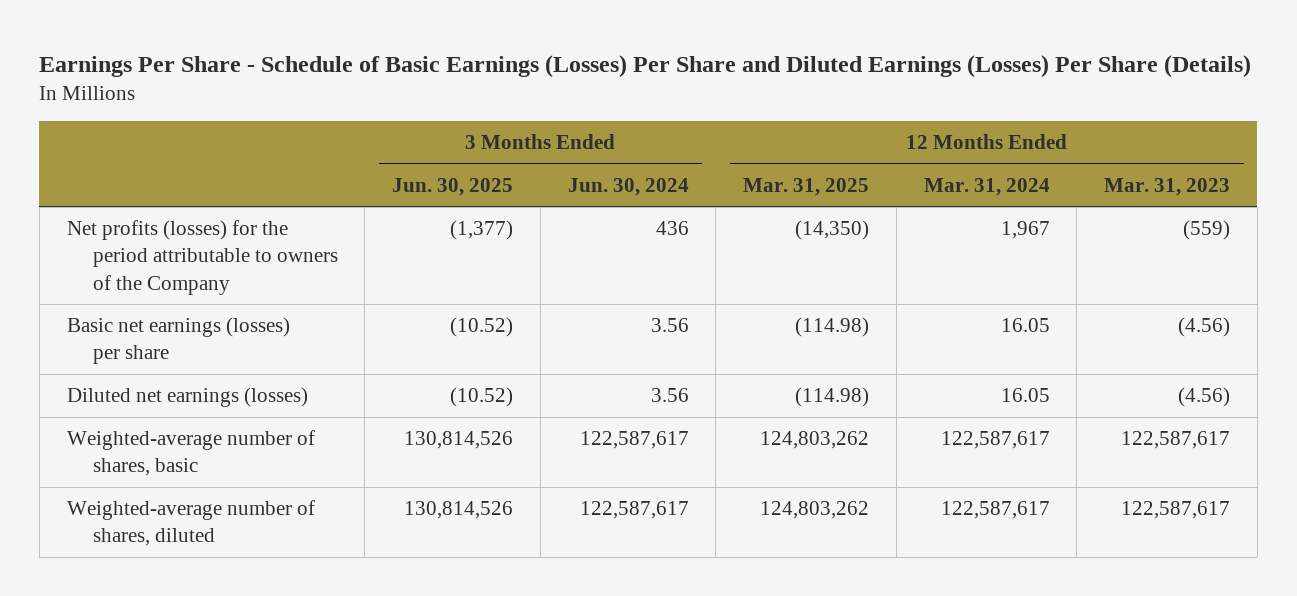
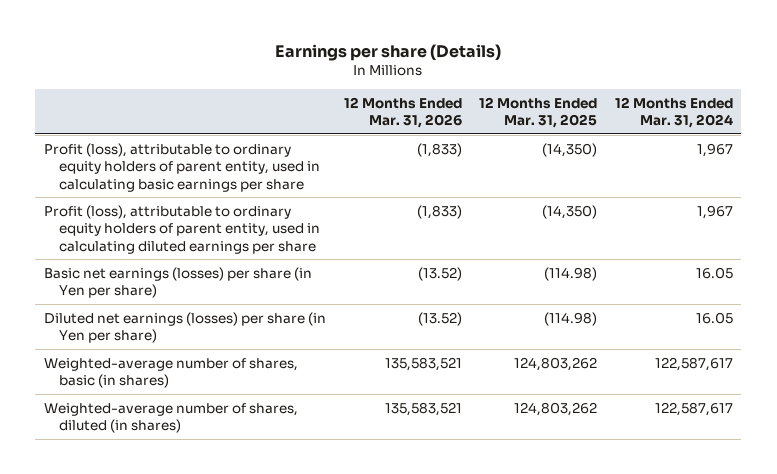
- Earnings Per Share - Schedule of Basic Earnings (Losses) Per Share and Diluted Earnings (Losses) Per Share (Details)
+ Earnings per share (Details)
- | 3 Months Ended Jun. 30, 2025 | 3 Months Ended Jun. 30, 2024 | 12 Months Ended Mar. 31, 2025 | 12 Months Ended Mar. 31, 2024 | 12 Months Ended Mar. 31, 2023
+ | 12 Months Ended Mar. 31, 2026 | 12 Months Ended Mar. 31, 2025 | 12 Months Ended Mar. 31, 2024
- Net profits (losses) for the period attributable to owners of the Company | (1,377) | 436 | (14,350) | 1,967 | (559)
- Basic net earnings (losses) per share | (10.52) | 3.56 | (114.98) | 16.05 | (4.56)
- Diluted net earnings (losses) | (10.52) | 3.56 | (114.98) | 16.05 | (4.56)
- Weighted-average number of shares, basic | 130,814,526 | 122,587,617 | 124,803,262 | 122,587,617 | 122,587,617
- Weighted-average number of shares, diluted | 130,814,526 | 122,587,617 | 124,803,262 | 122,587,617 | 122,587,617
+ Profit (loss), attributable to ordinary equity holders of parent entity, used in calculating basic earnings per share | (1,833) | (14,350) | 1,967
+ Profit (loss), attributable to ordinary equity holders of parent entity, used in calculating diluted earnings per share | (1,833) | (14,350) | 1,967
+ Basic net earnings (losses) per share (in Yen per share) | (13.52) | (114.98) | 16.05
+ Diluted net earnings (losses) per share (in Yen per share) | (13.52) | (114.98) | 16.05
+ Weighted-average number of shares, basic (in shares) | 135,583,521 | 124,803,262 | 122,587,617
+ Weighted-average number of shares, diluted (in shares) | 135,583,521 | 124,803,262 | 122,587,617

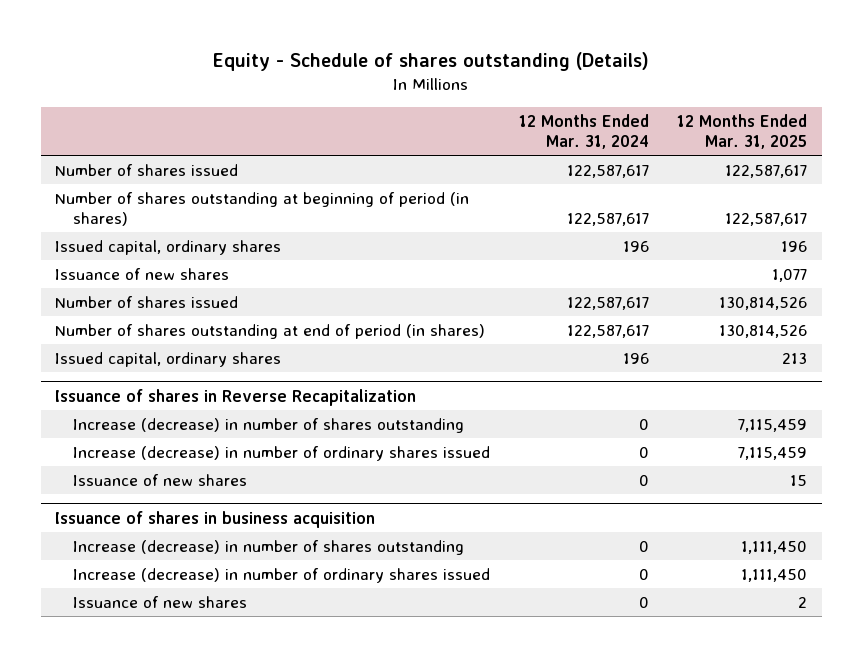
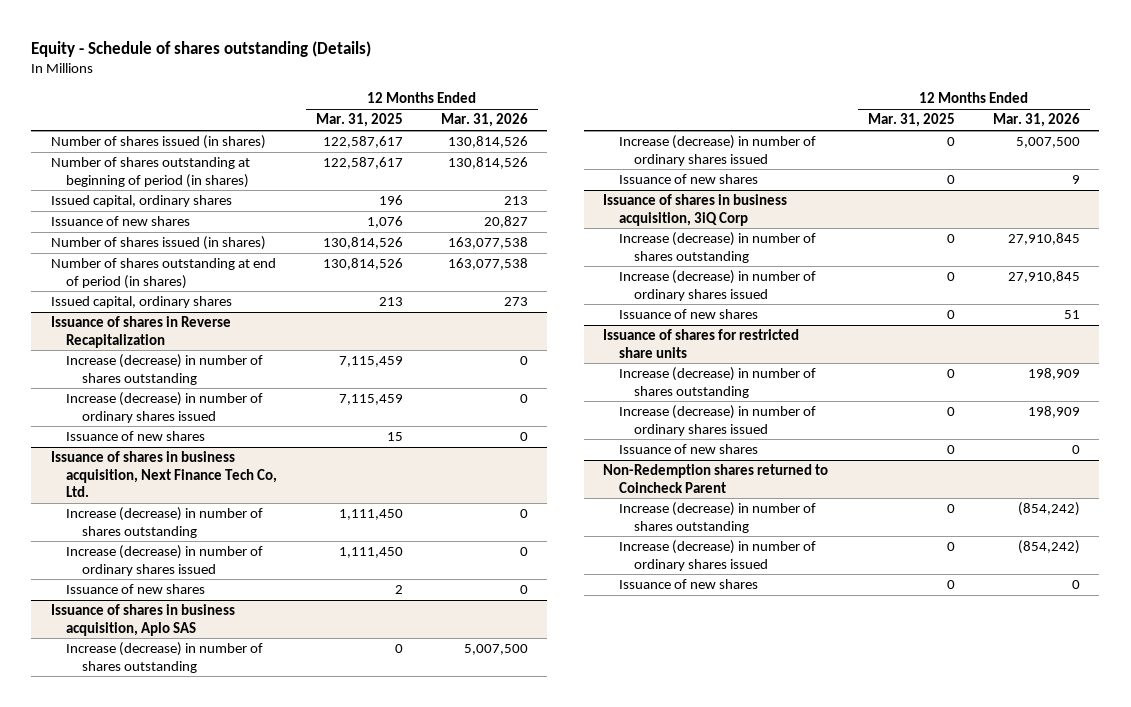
- | 12 Months Ended Mar. 31, 2024 | 12 Months Ended Mar. 31, 2025
+ | 12 Months Ended Mar. 31, 2025 | 12 Months Ended Mar. 31, 2026
- Number of shares issued | 122,587,617 | 122,587,617
+ Number of shares issued (in shares) | 122,587,617 | 130,814,526
- Issuance of new shares | | 1,077
- Number of shares issued | 122,587,617 | 130,814,526
+ Issuance of new shares | 1,076 | 20,827
+ Number of shares issued (in shares) | 130,814,526 | 163,077,538
- Issuance of shares in business acquisition
+ Issuance of shares in business acquisition, Next Finance Tech Co, Ltd.
+ Issuance of shares in business acquisition, Aplo SAS
+ Increase (decrease) in number of shares outstanding | 0 | 5,007,500
+ Increase (decrease) in number of ordinary shares issued | 0 | 5,007,500
+ Issuance of new shares | 0 | 9
+ Issuance of shares in business acquisition, 3iQ Corp
+ Increase (decrease) in number of shares outstanding | 0 | 27,910,845
+ Increase (decrease) in number of ordinary shares issued | 0 | 27,910,845
+ Issuance of new shares | 0 | 51
+ Issuance of shares for restricted share units
+ Increase (decrease) in number of shares outstanding | 0 | 198,909
+ Increase (decrease) in number of ordinary shares issued | 0 | 198,909
+ Issuance of new shares | 0 | 0
+ Non-Redemption shares returned to Coincheck Parent
+ Increase (decrease) in number of shares outstanding | 0 | (854,242)
+ Increase (decrease) in number of ordinary shares issued | 0 | (854,242)
+ Issuance of new shares | 0 | 0

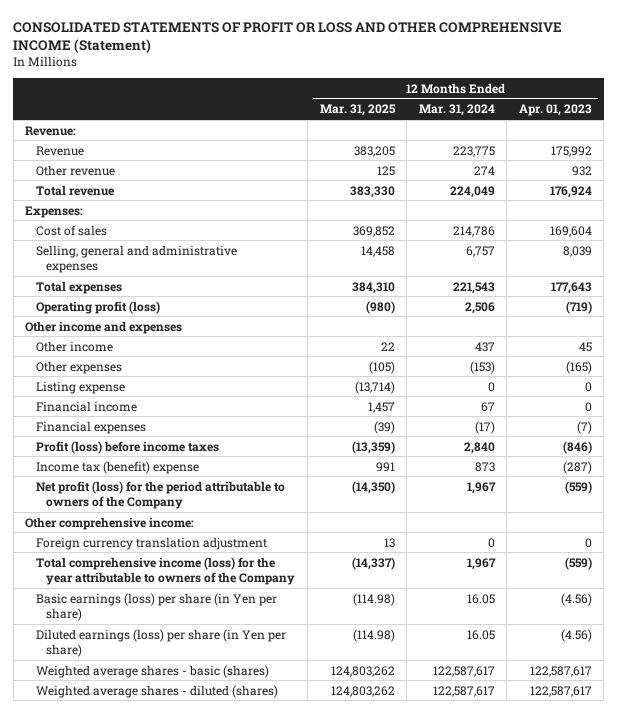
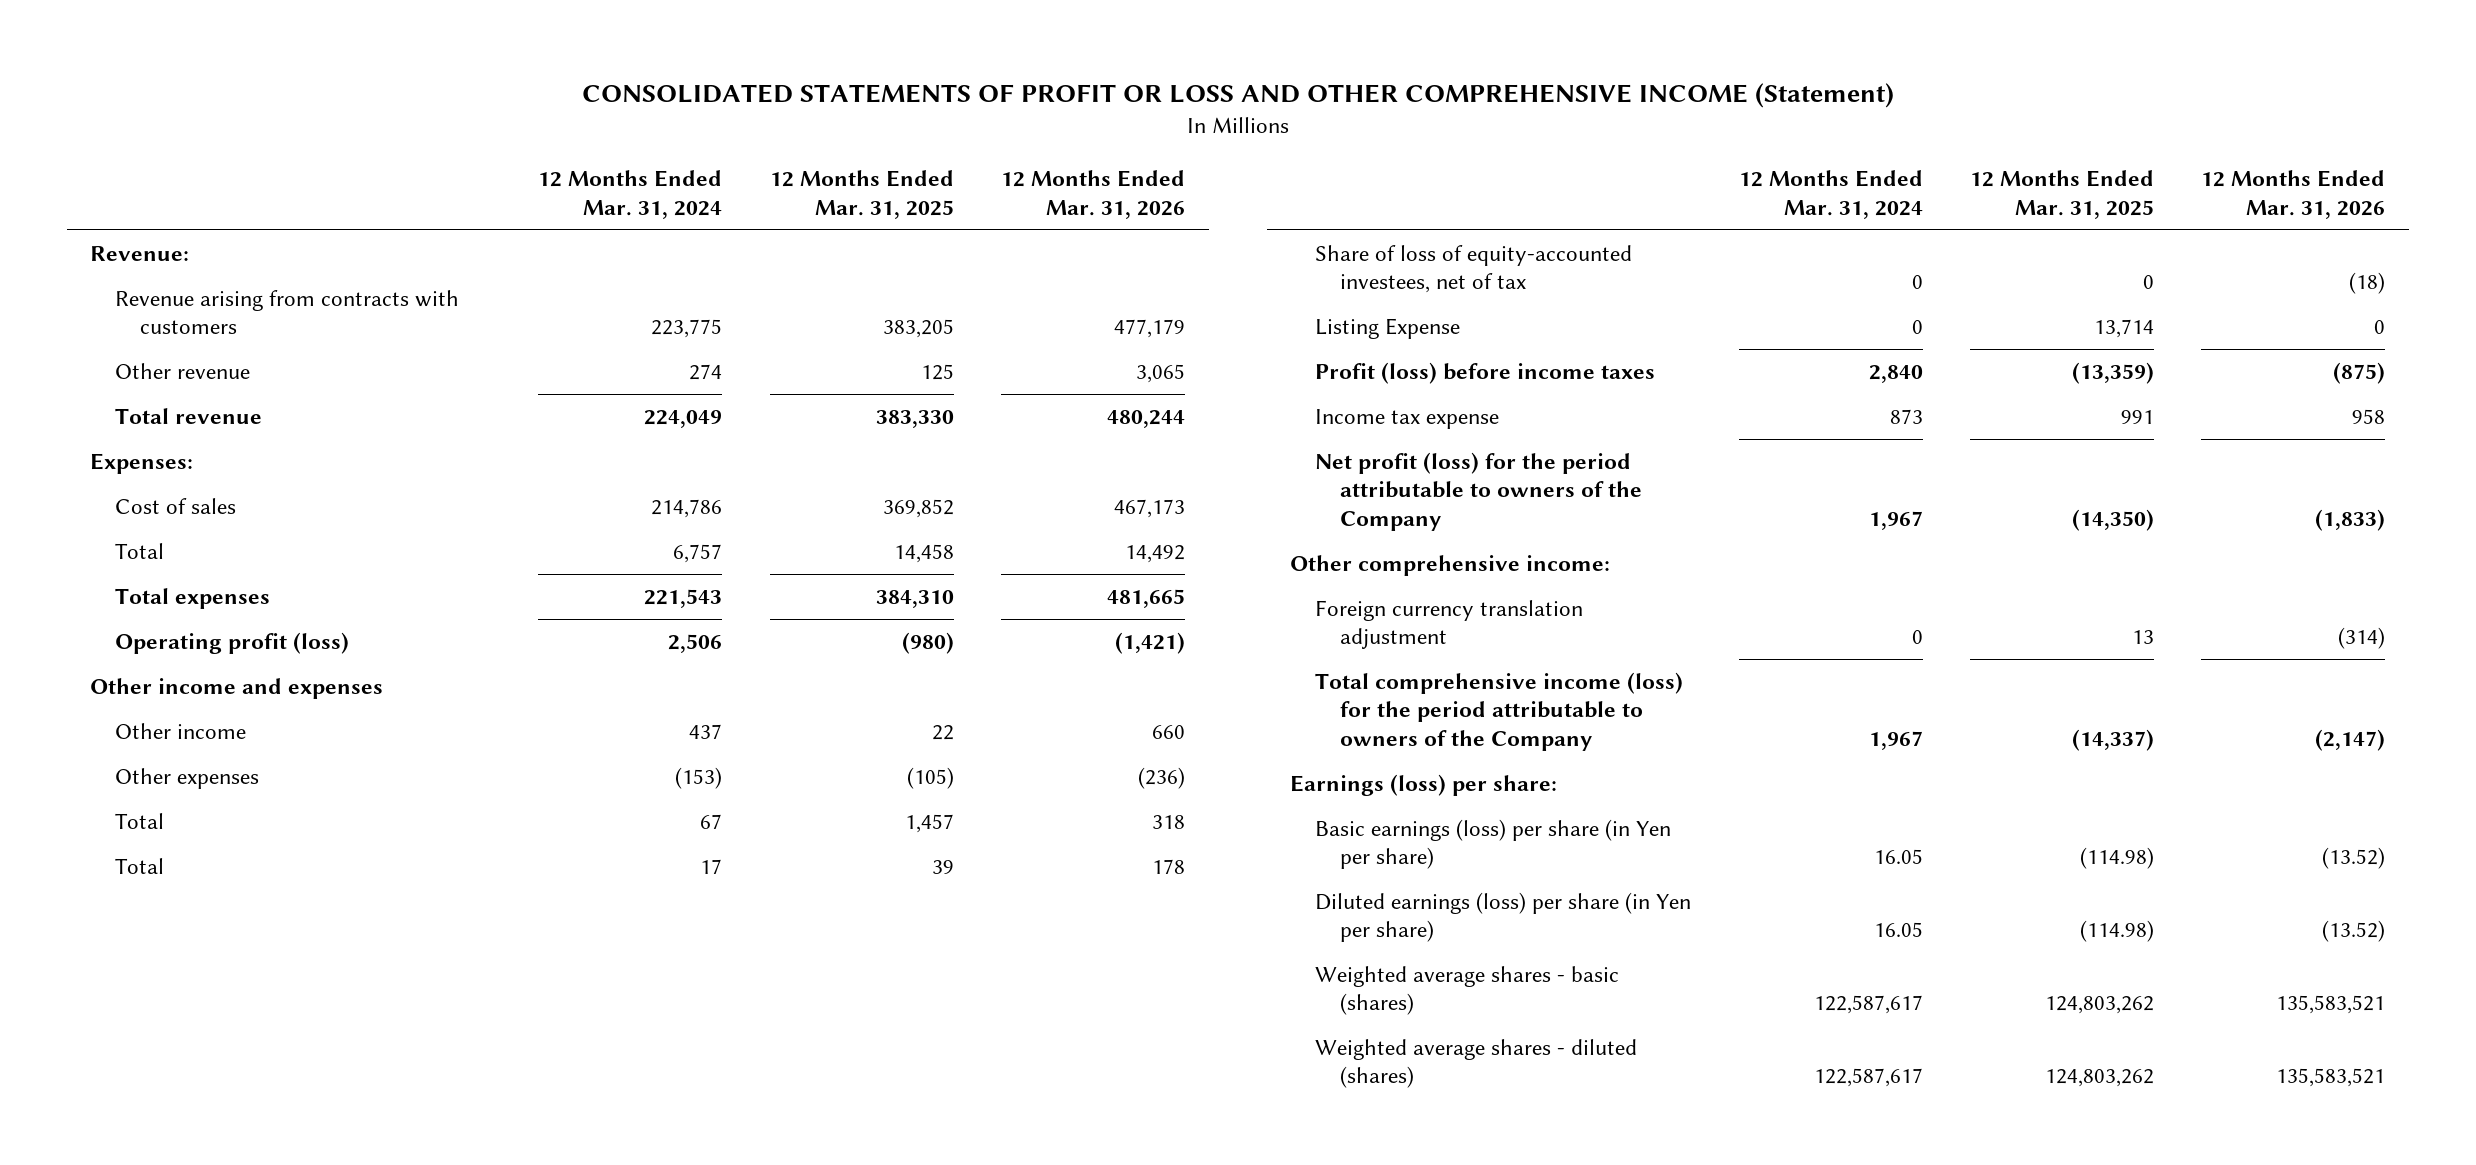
- | 12 Months Ended Mar. 31, 2025 | 12 Months Ended Mar. 31, 2024 | 12 Months Ended Apr. 01, 2023
+ | 12 Months Ended Mar. 31, 2024 | 12 Months Ended Mar. 31, 2025 | 12 Months Ended Mar. 31, 2026
- Revenue | 383,205 | 223,775 | 175,992
+ Revenue arising from contracts with customers | 223,775 | 383,205 | 477,179
- Selling, general and administrative expenses | 14,458 | 6,757 | 8,039
+ Total | 6,757 | 14,458 | 14,492
- Listing expense | (13,714) | 0 | 0
- Financial income | 1,457 | 67 | 0
- Financial expenses | (39) | (17) | (7)
+ Total | 67 | 1,457 | 318
+ Total | 17 | 39 | 178
+ Share of loss of equity-accounted investees, net of tax | 0 | 0 | (18)
+ Listing Expense | 0 | 13,714 | 0
- Income tax (benefit) expense | 991 | 873 | (287)
+ Income tax expense | 873 | 991 | 958
- Total comprehensive income (loss) for the year attributable to owners of the Company | (14,337) | 1,967 | (559)
+ Total comprehensive income (loss) for the period attributable to owners of the Company | 1,967 | (14,337) | (2,147)
+ Earnings (loss) per share:

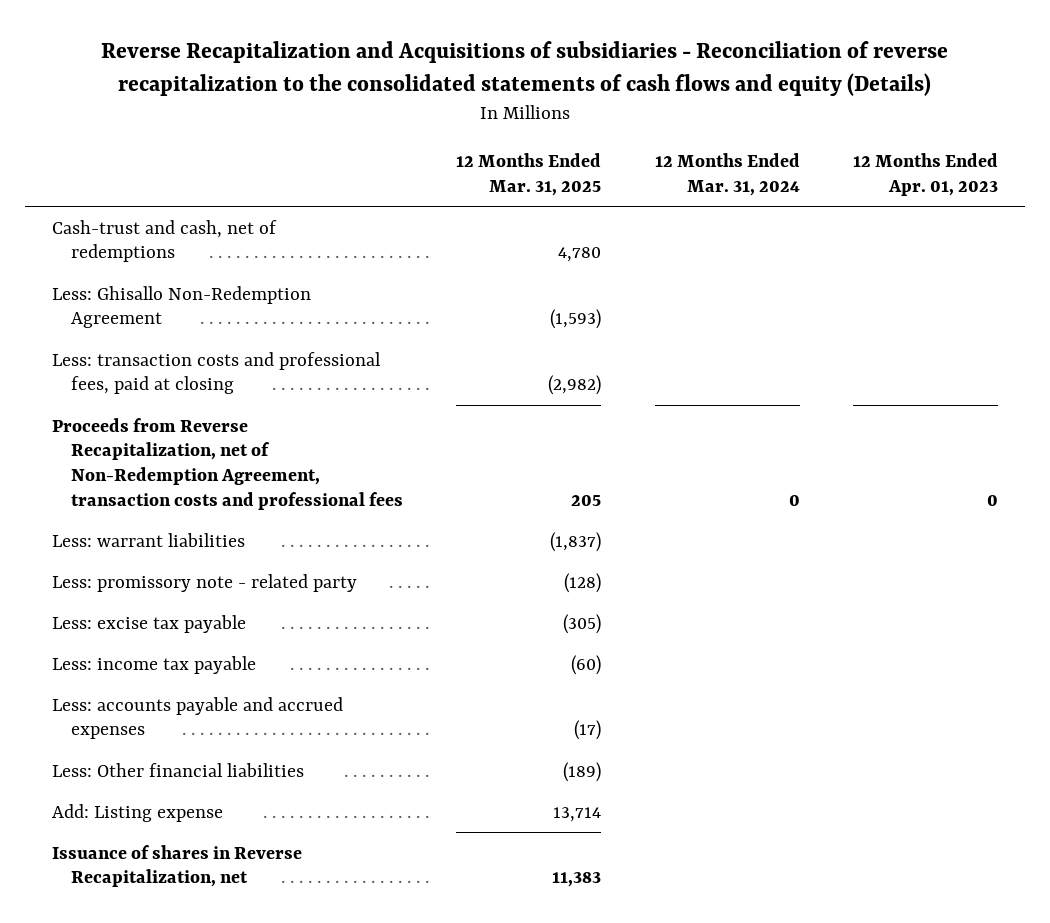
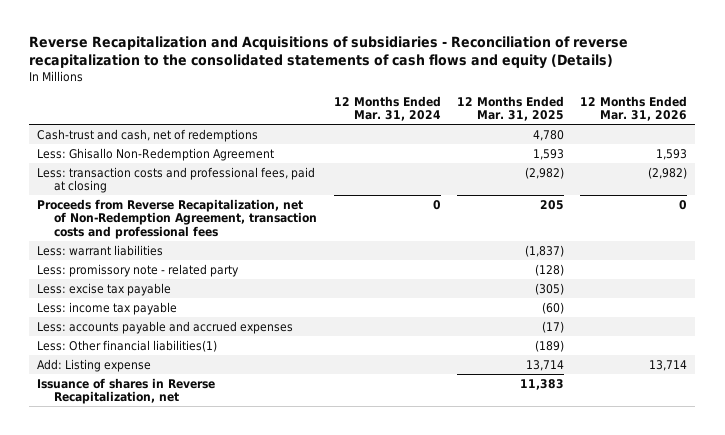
- | 12 Months Ended Mar. 31, 2025 | 12 Months Ended Mar. 31, 2024 | 12 Months Ended Apr. 01, 2023
+ | 12 Months Ended Mar. 31, 2024 | 12 Months Ended Mar. 31, 2025 | 12 Months Ended Mar. 31, 2026
- Less: Ghisallo Non-Redemption Agreement | (1,593) | |
+ Less: Ghisallo Non-Redemption Agreement | | 1,593 | 1,593
- Less: Other financial liabilities | (189) | |
+ Less: Other financial liabilities(1) | | (189) |

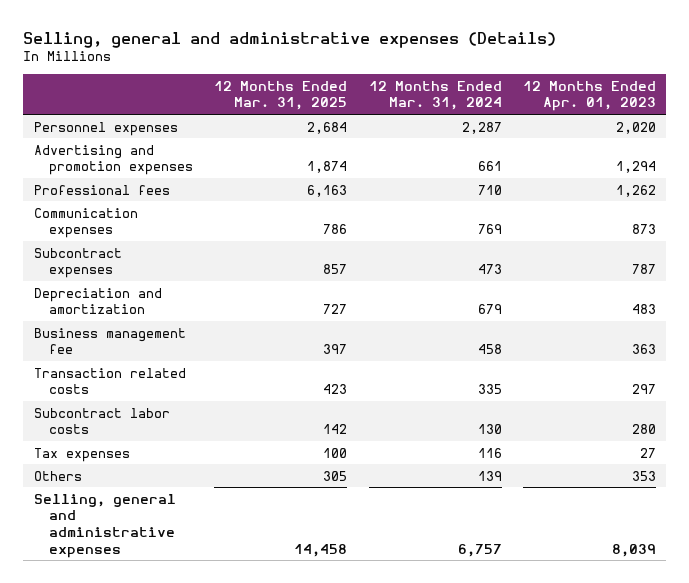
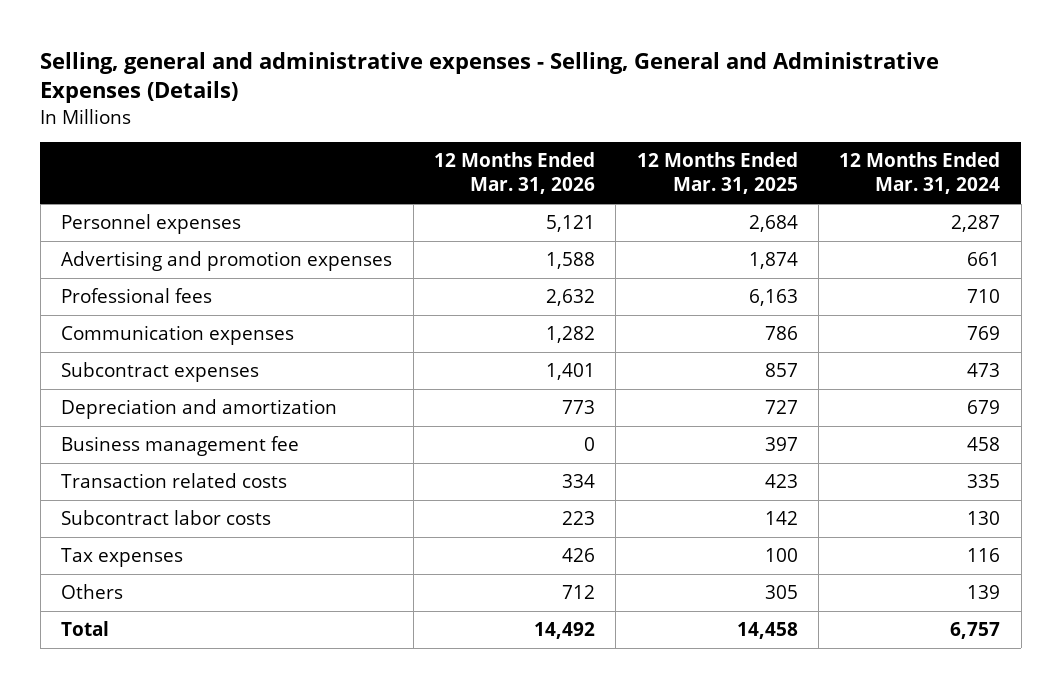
- Selling, general and administrative expenses (Details)
+ Selling, general and administrative expenses - Selling, General and Administrative Expenses (Details)
- | 12 Months Ended Mar. 31, 2025 | 12 Months Ended Mar. 31, 2024 | 12 Months Ended Apr. 01, 2023
+ | 12 Months Ended Mar. 31, 2026 | 12 Months Ended Mar. 31, 2025 | 12 Months Ended Mar. 31, 2024
- Selling, general and administrative expenses | 14,458 | 6,757 | 8,039
+ Total | 14,492 | 14,458 | 6,757

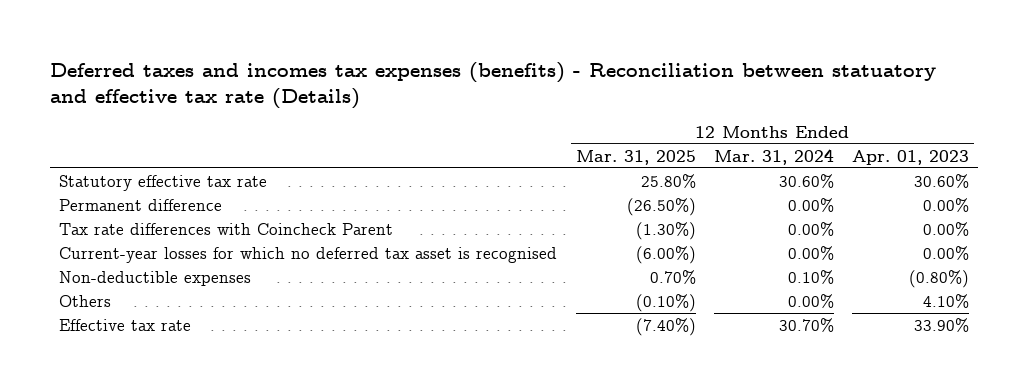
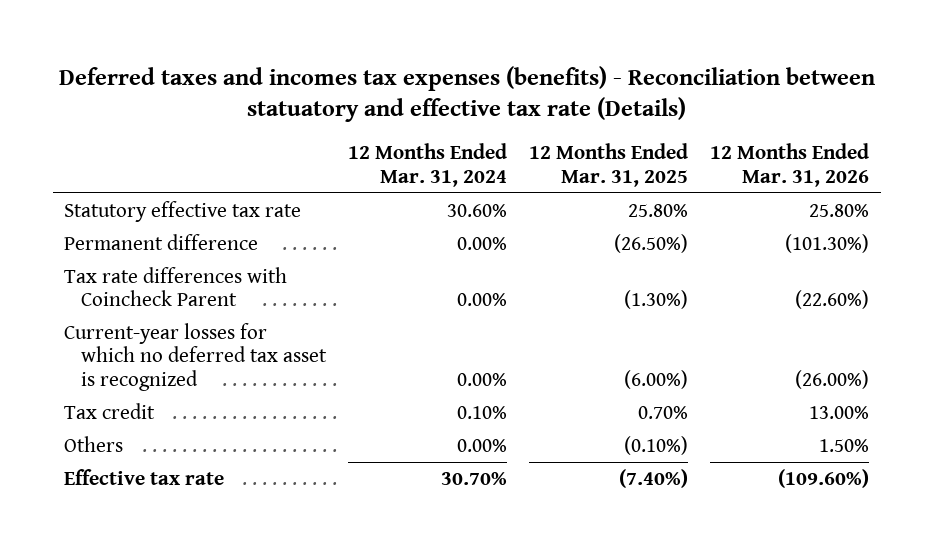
- | 12 Months Ended Mar. 31, 2025 | 12 Months Ended Mar. 31, 2024 | 12 Months Ended Apr. 01, 2023
+ | 12 Months Ended Mar. 31, 2024 | 12 Months Ended Mar. 31, 2025 | 12 Months Ended Mar. 31, 2026
- Current-year losses for which no deferred tax asset is recognised | (6.00%) | 0.00% | 0.00%
- Non-deductible expenses | 0.70% | 0.10% | (0.80%)
+ Current-year losses for which no deferred tax asset is recognized | 0.00% | (6.00%) | (26.00%)
+ Tax credit | 0.10% | 0.70% | 13.00%

